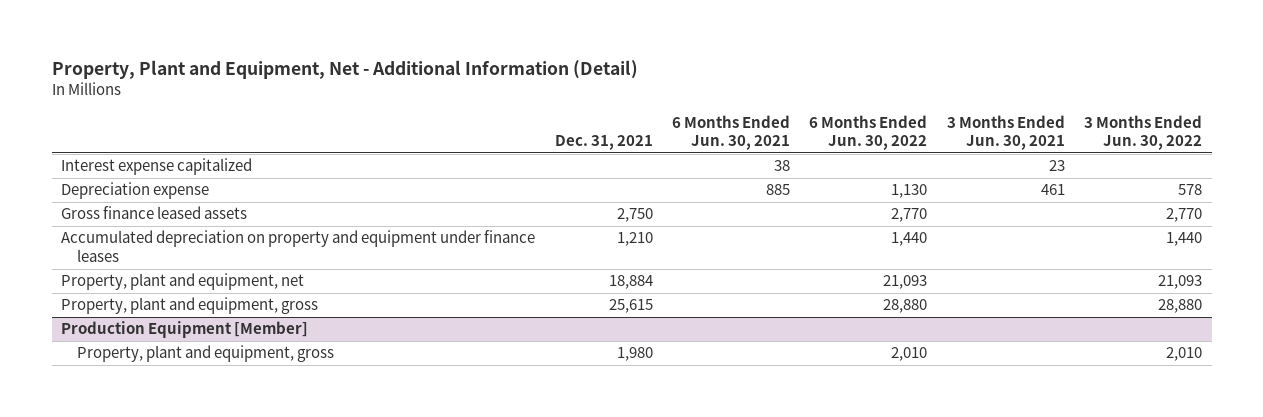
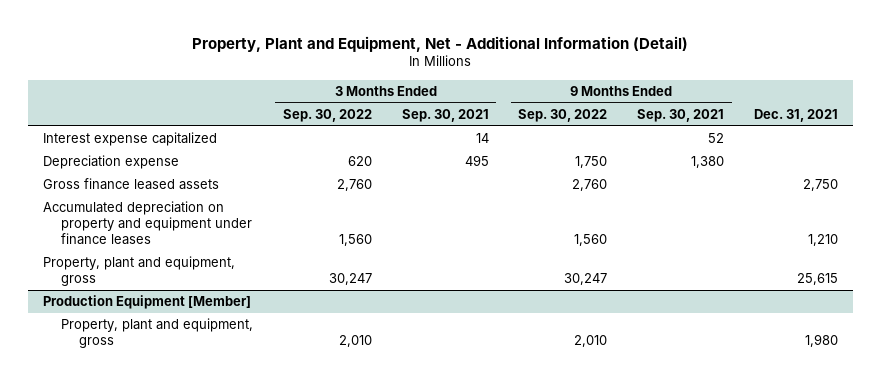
- | Dec. 31, 2021 | 6 Months Ended Jun. 30, 2021 | 6 Months Ended Jun. 30, 2022 | 3 Months Ended Jun. 30, 2021 | 3 Months Ended Jun. 30, 2022
+ | 3 Months Ended Sep. 30, 2022 | 3 Months Ended Sep. 30, 2021 | 9 Months Ended Sep. 30, 2022 | 9 Months Ended Sep. 30, 2021 | Dec. 31, 2021
- Property, plant and equipment, net | 18,884 | | 21,093 | | 21,093

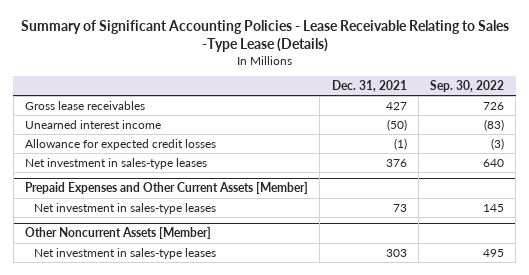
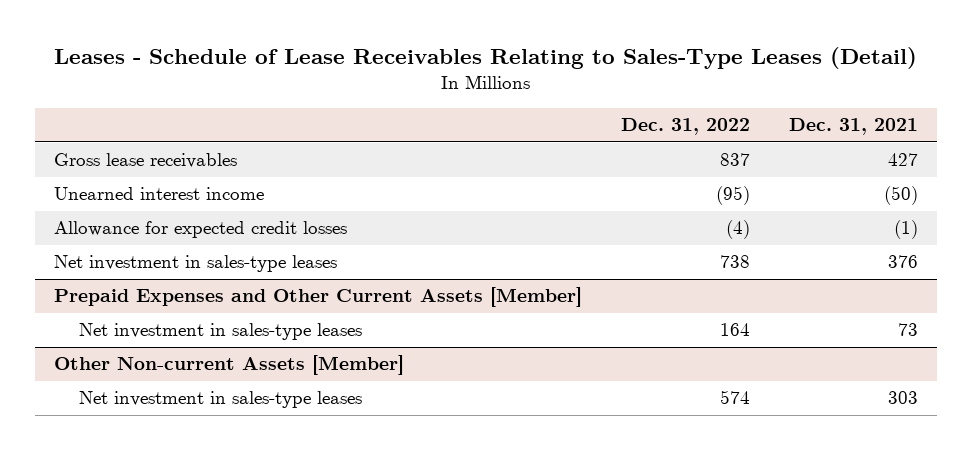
- Summary of Significant Accounting Policies - Lease Receivable Relating to Sales -Type Lease (Details)
+ Leases - Schedule of Lease Receivables Relating to Sales-Type Leases (Detail)
- | Dec. 31, 2021 | Sep. 30, 2022
+ | Dec. 31, 2022 | Dec. 31, 2021
- Other Noncurrent Assets [Member]
+ Other Non-current Assets [Member]

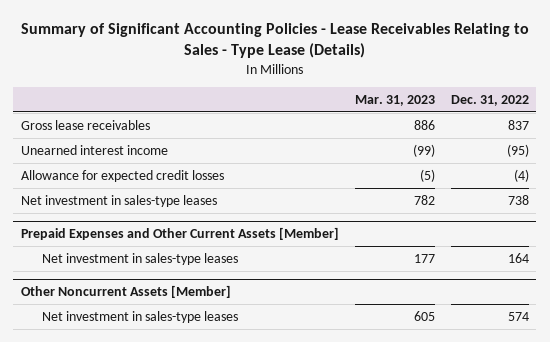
- Leases - Schedule of Lease Receivables Relating to Sales-Type Leases (Detail)
+ Summary of Significant Accounting Policies - Lease Receivables Relating to Sales - Type Lease (Details)
- | Dec. 31, 2022 | Dec. 31, 2021
+ | Mar. 31, 2023 | Dec. 31, 2022
- Other Non-current Assets [Member]
+ Other Noncurrent Assets [Member]

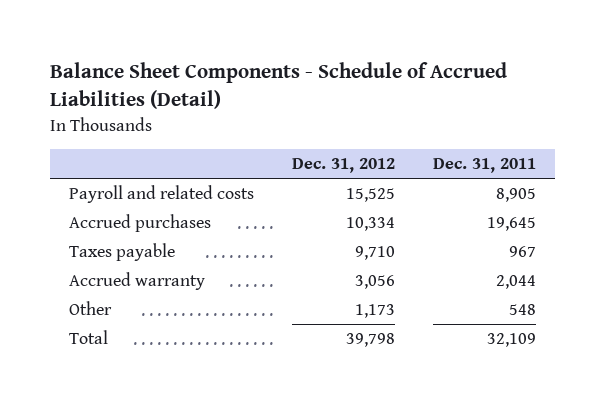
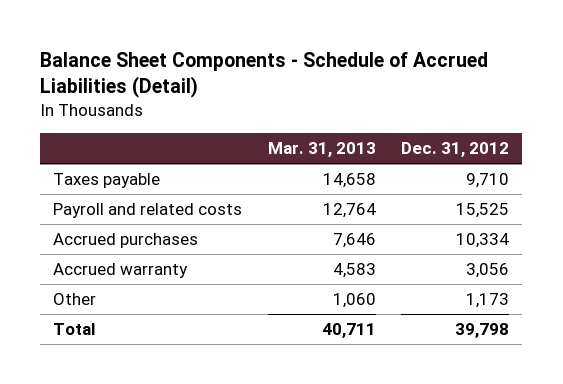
- | Dec. 31, 2012 | Dec. 31, 2011
+ | Mar. 31, 2013 | Dec. 31, 2012
moved up: Taxes payable | 14,658 | 9,710

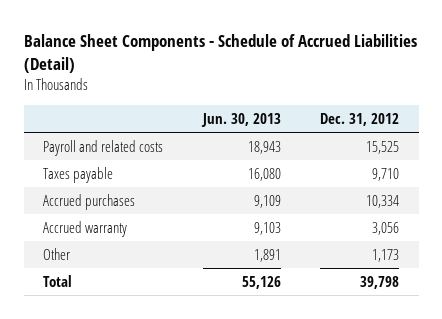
- | Mar. 31, 2013 | Dec. 31, 2012
+ | Jun. 30, 2013 | Dec. 31, 2012
moved down: Taxes payable | 16,080 | 9,710

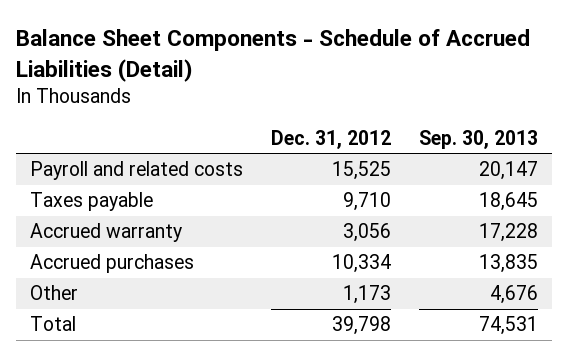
- | Jun. 30, 2013 | Dec. 31, 2012
+ | Dec. 31, 2012 | Sep. 30, 2013
moved down: Accrued purchases | 10,334 | 13,835

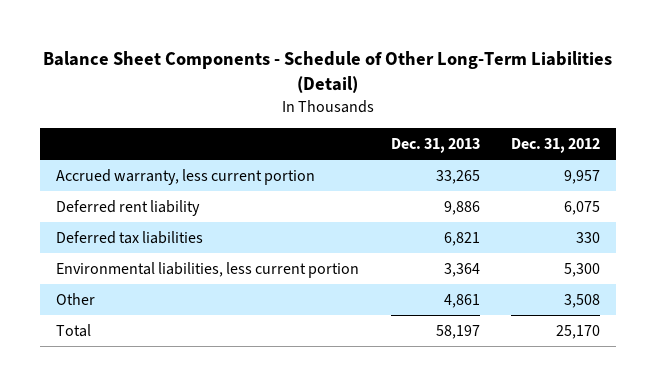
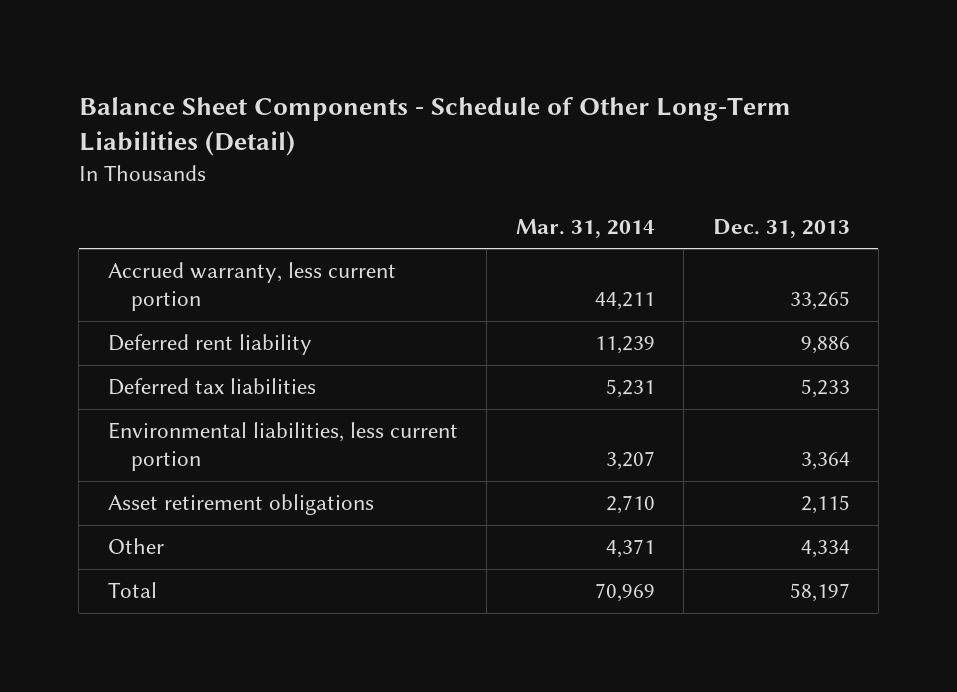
- | Dec. 31, 2013 | Dec. 31, 2012
+ | Mar. 31, 2014 | Dec. 31, 2013
- Deferred tax liabilities | 6,821 | 330
+ Deferred tax liabilities | 5,231 | 5,233
- Other | 4,861 | 3,508
+ Asset retirement obligations | 2,710 | 2,115
+ Other | 4,371 | 4,334

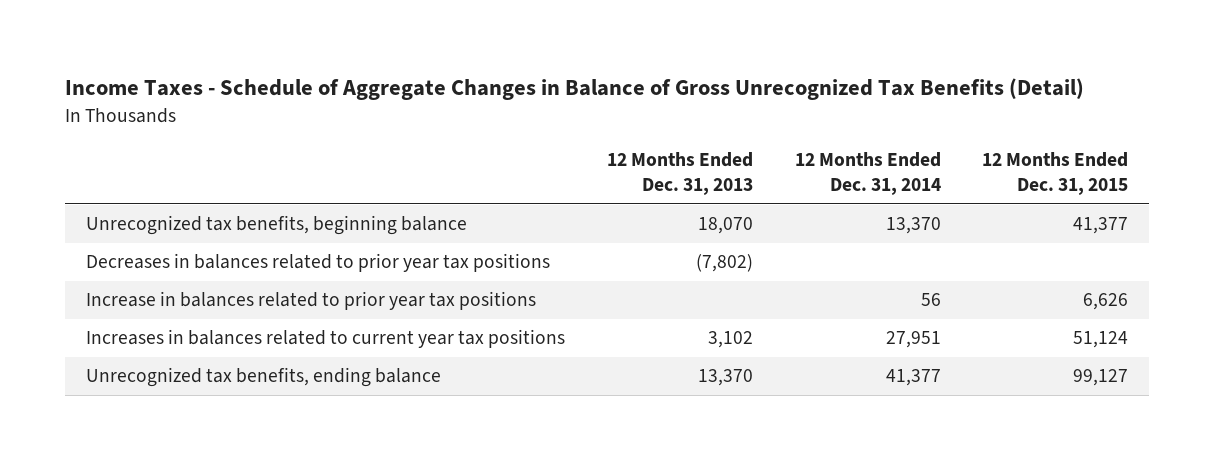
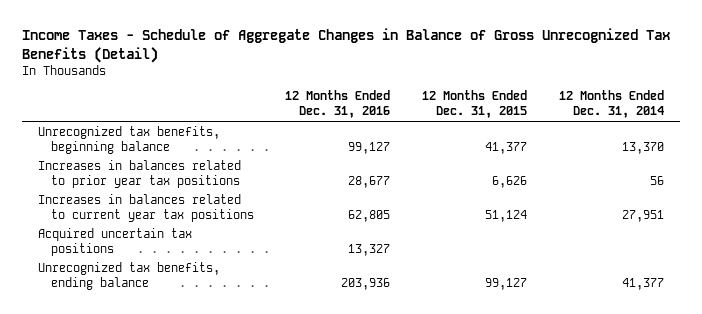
- | 12 Months Ended Dec. 31, 2013 | 12 Months Ended Dec. 31, 2014 | 12 Months Ended Dec. 31, 2015
+ | 12 Months Ended Dec. 31, 2016 | 12 Months Ended Dec. 31, 2015 | 12 Months Ended Dec. 31, 2014
- Decreases in balances related to prior year tax positions | (7,802) | |
- Increase in balances related to prior year tax positions | | 56 | 6,626
+ Increases in balances related to prior year tax positions | 28,677 | 6,626 | 56
+ Acquired uncertain tax positions | 13,327 | |

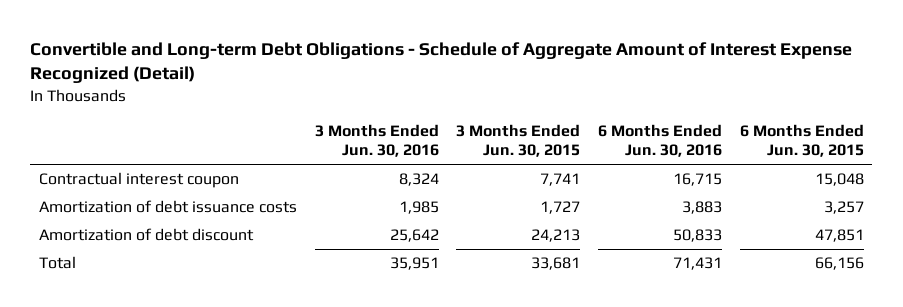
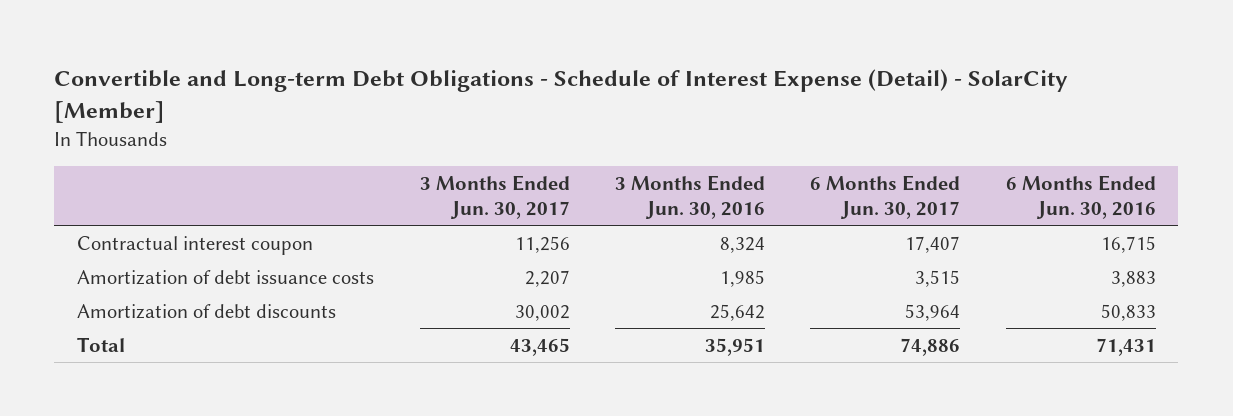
- Convertible and Long-term Debt Obligations - Schedule of Aggregate Amount of Interest Expense Recognized (Detail)
+ Convertible and Long-term Debt Obligations - Schedule of Interest Expense (Detail) - SolarCity [Member]
- | 3 Months Ended Jun. 30, 2016 | 3 Months Ended Jun. 30, 2015 | 6 Months Ended Jun. 30, 2016 | 6 Months Ended Jun. 30, 2015
+ | 3 Months Ended Jun. 30, 2017 | 3 Months Ended Jun. 30, 2016 | 6 Months Ended Jun. 30, 2017 | 6 Months Ended Jun. 30, 2016
- Amortization of debt discount | 25,642 | 24,213 | 50,833 | 47,851
+ Amortization of debt discounts | 30,002 | 25,642 | 53,964 | 50,833

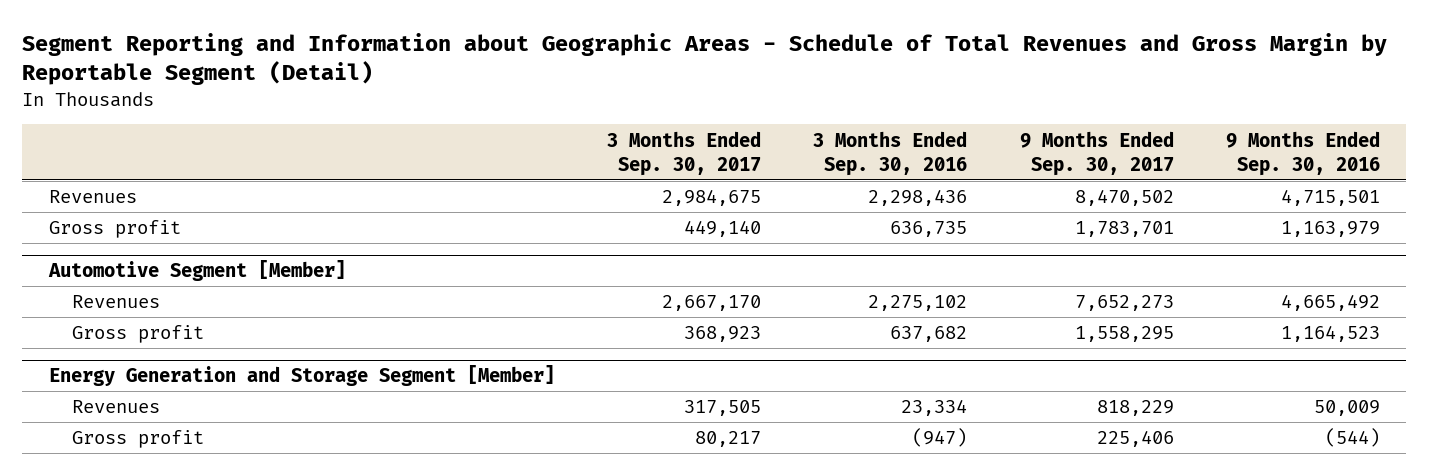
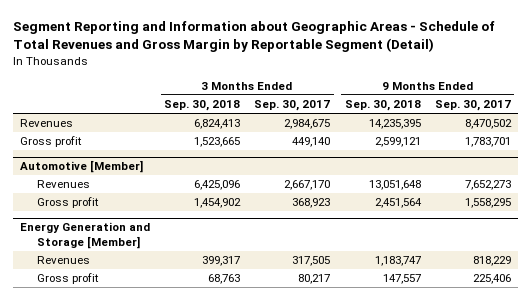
- | 3 Months Ended Sep. 30, 2017 | 3 Months Ended Sep. 30, 2016 | 9 Months Ended Sep. 30, 2017 | 9 Months Ended Sep. 30, 2016
+ | 3 Months Ended Sep. 30, 2018 | 3 Months Ended Sep. 30, 2017 | 9 Months Ended Sep. 30, 2018 | 9 Months Ended Sep. 30, 2017
- Automotive Segment [Member]
+ Automotive [Member]
- Energy Generation and Storage Segment [Member]
+ Energy Generation and Storage [Member]

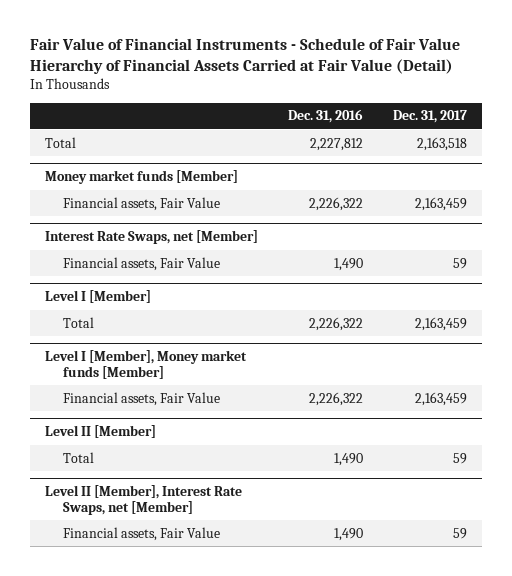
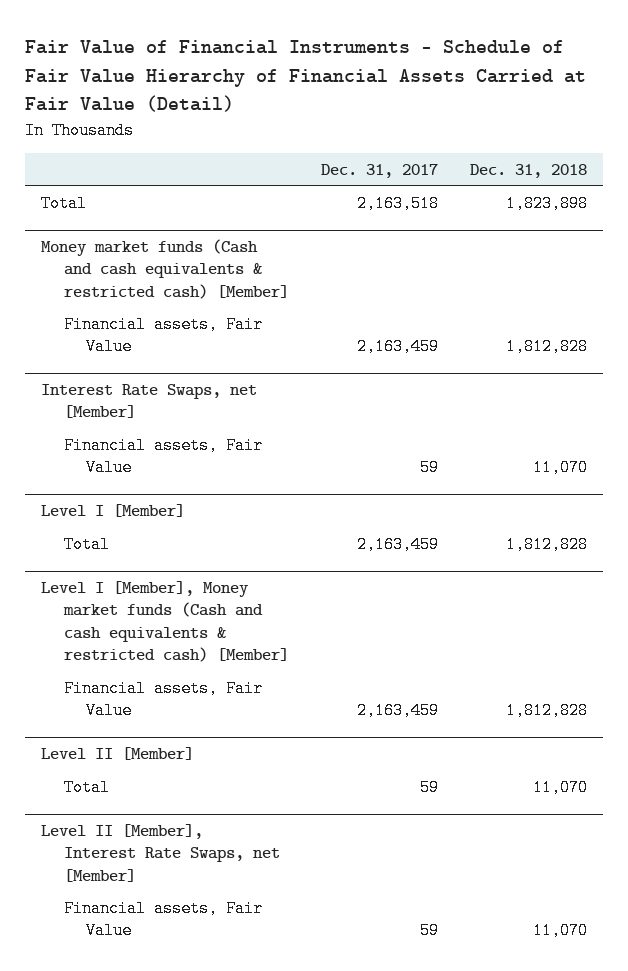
- | Dec. 31, 2016 | Dec. 31, 2017
+ | Dec. 31, 2017 | Dec. 31, 2018
- Money market funds [Member]
+ Money market funds (Cash and cash equivalents & restricted cash) [Member]
- Level I [Member], Money market funds [Member]
+ Level I [Member], Money market funds (Cash and cash equivalents & restricted cash) [Member]

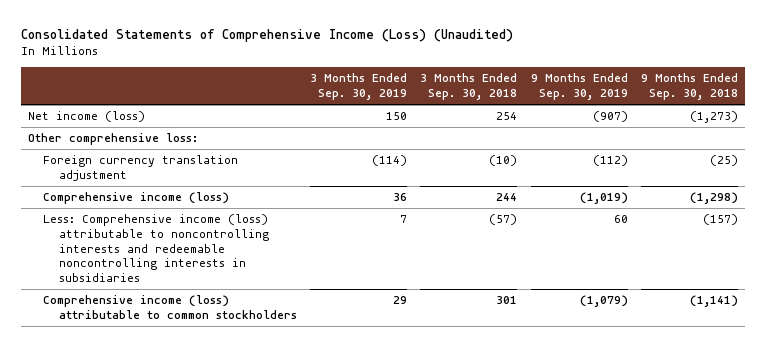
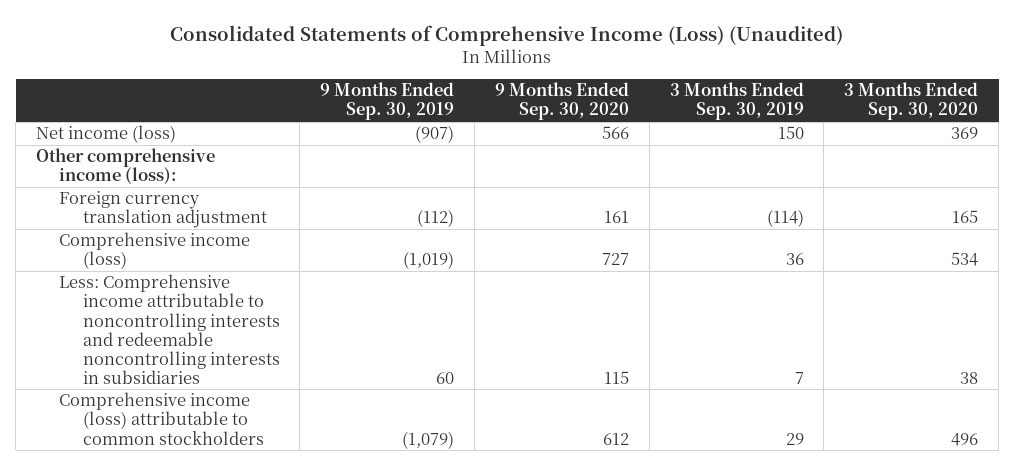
- | 3 Months Ended Sep. 30, 2019 | 3 Months Ended Sep. 30, 2018 | 9 Months Ended Sep. 30, 2019 | 9 Months Ended Sep. 30, 2018
+ | 9 Months Ended Sep. 30, 2019 | 9 Months Ended Sep. 30, 2020 | 3 Months Ended Sep. 30, 2019 | 3 Months Ended Sep. 30, 2020
- Other comprehensive loss:
+ Other comprehensive income (loss):
- Less: Comprehensive income (loss) attributable to noncontrolling interests and redeemable noncontrolling interests in subsidiaries | 7 | (57) | 60 | (157)
+ Less: Comprehensive income attributable to noncontrolling interests and redeemable noncontrolling interests in subsidiaries | 60 | 115 | 7 | 38

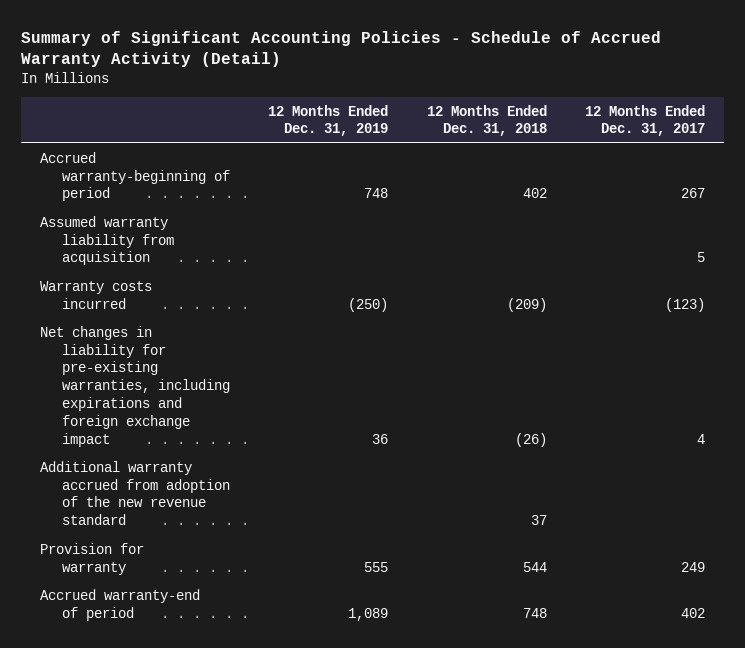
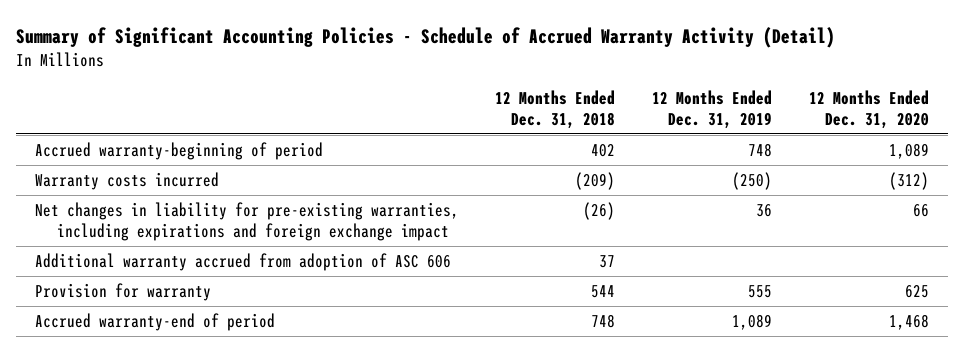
- | 12 Months Ended Dec. 31, 2019 | 12 Months Ended Dec. 31, 2018 | 12 Months Ended Dec. 31, 2017
+ | 12 Months Ended Dec. 31, 2018 | 12 Months Ended Dec. 31, 2019 | 12 Months Ended Dec. 31, 2020
- Assumed warranty liability from acquisition | | | 5
- Additional warranty accrued from adoption of the new revenue standard | | 37 |
+ Additional warranty accrued from adoption of ASC 606 | 37 | |

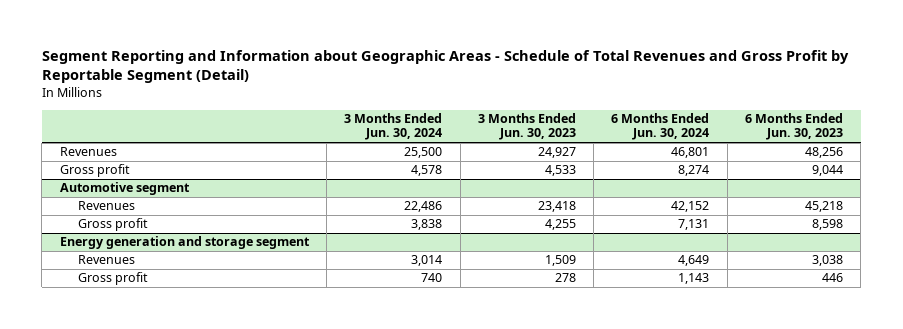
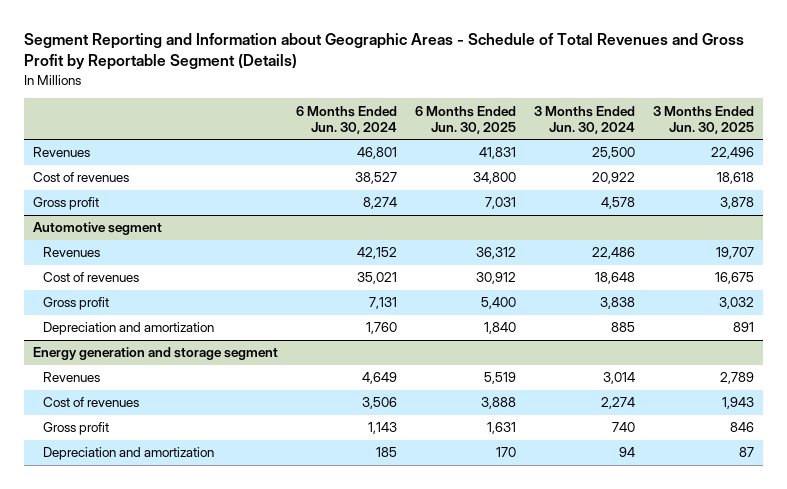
- Segment Reporting and Information about Geographic Areas - Schedule of Total Revenues and Gross Profit by Reportable Segment (Detail)
+ Segment Reporting and Information about Geographic Areas - Schedule of Total Revenues and Gross Profit by Reportable Segment (Details)
- | 3 Months Ended Jun. 30, 2024 | 3 Months Ended Jun. 30, 2023 | 6 Months Ended Jun. 30, 2024 | 6 Months Ended Jun. 30, 2023
+ | 6 Months Ended Jun. 30, 2024 | 6 Months Ended Jun. 30, 2025 | 3 Months Ended Jun. 30, 2024 | 3 Months Ended Jun. 30, 2025
+ Cost of revenues | 38,527 | 34,800 | 20,922 | 18,618
@ Automotive segment
+ Cost of revenues | 35,021 | 30,912 | 18,648 | 16,675
+ Depreciation and amortization | 1,760 | 1,840 | 885 | 891
@ Energy generation and storage segment
+ Cost of revenues | 3,506 | 3,888 | 2,274 | 1,943
+ Depreciation and amortization | 185 | 170 | 94 | 87

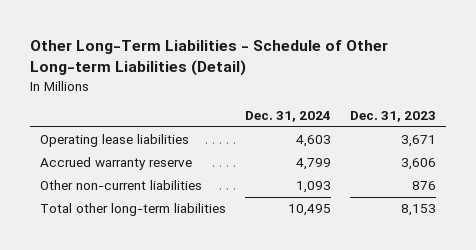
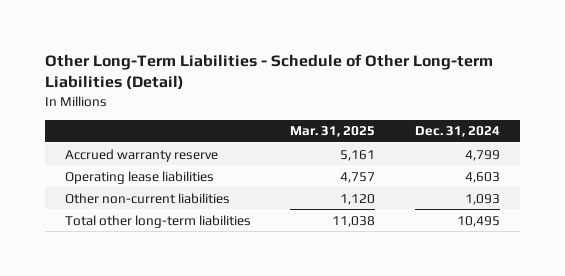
- | Dec. 31, 2024 | Dec. 31, 2023
+ | Mar. 31, 2025 | Dec. 31, 2024
moved down: Operating lease liabilities | 4,757 | 4,603

